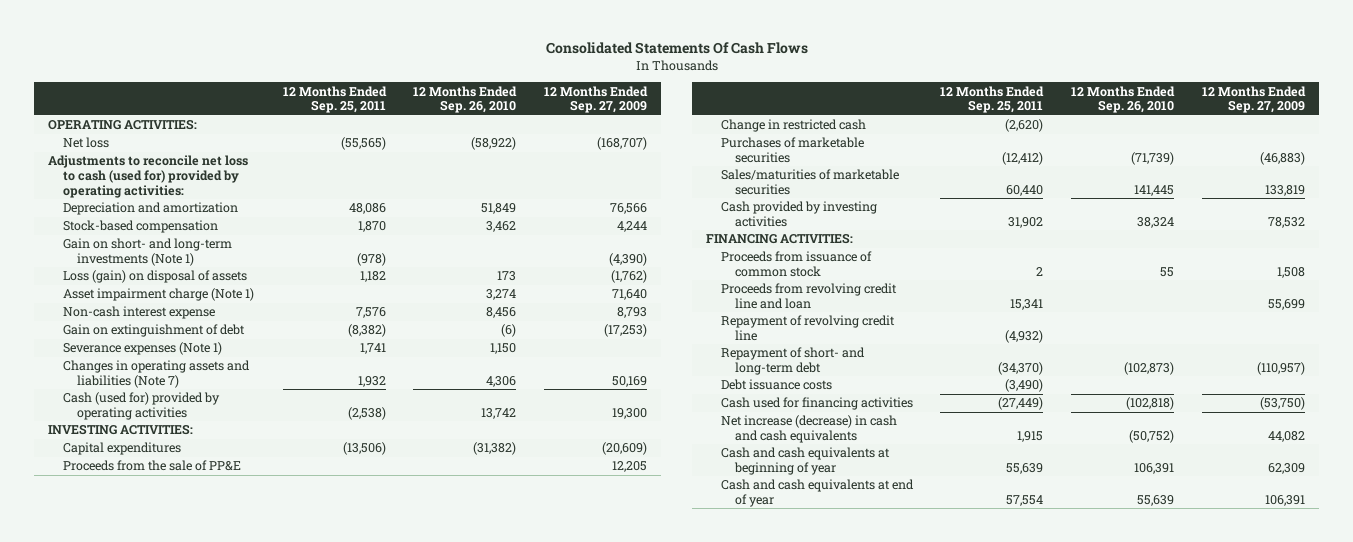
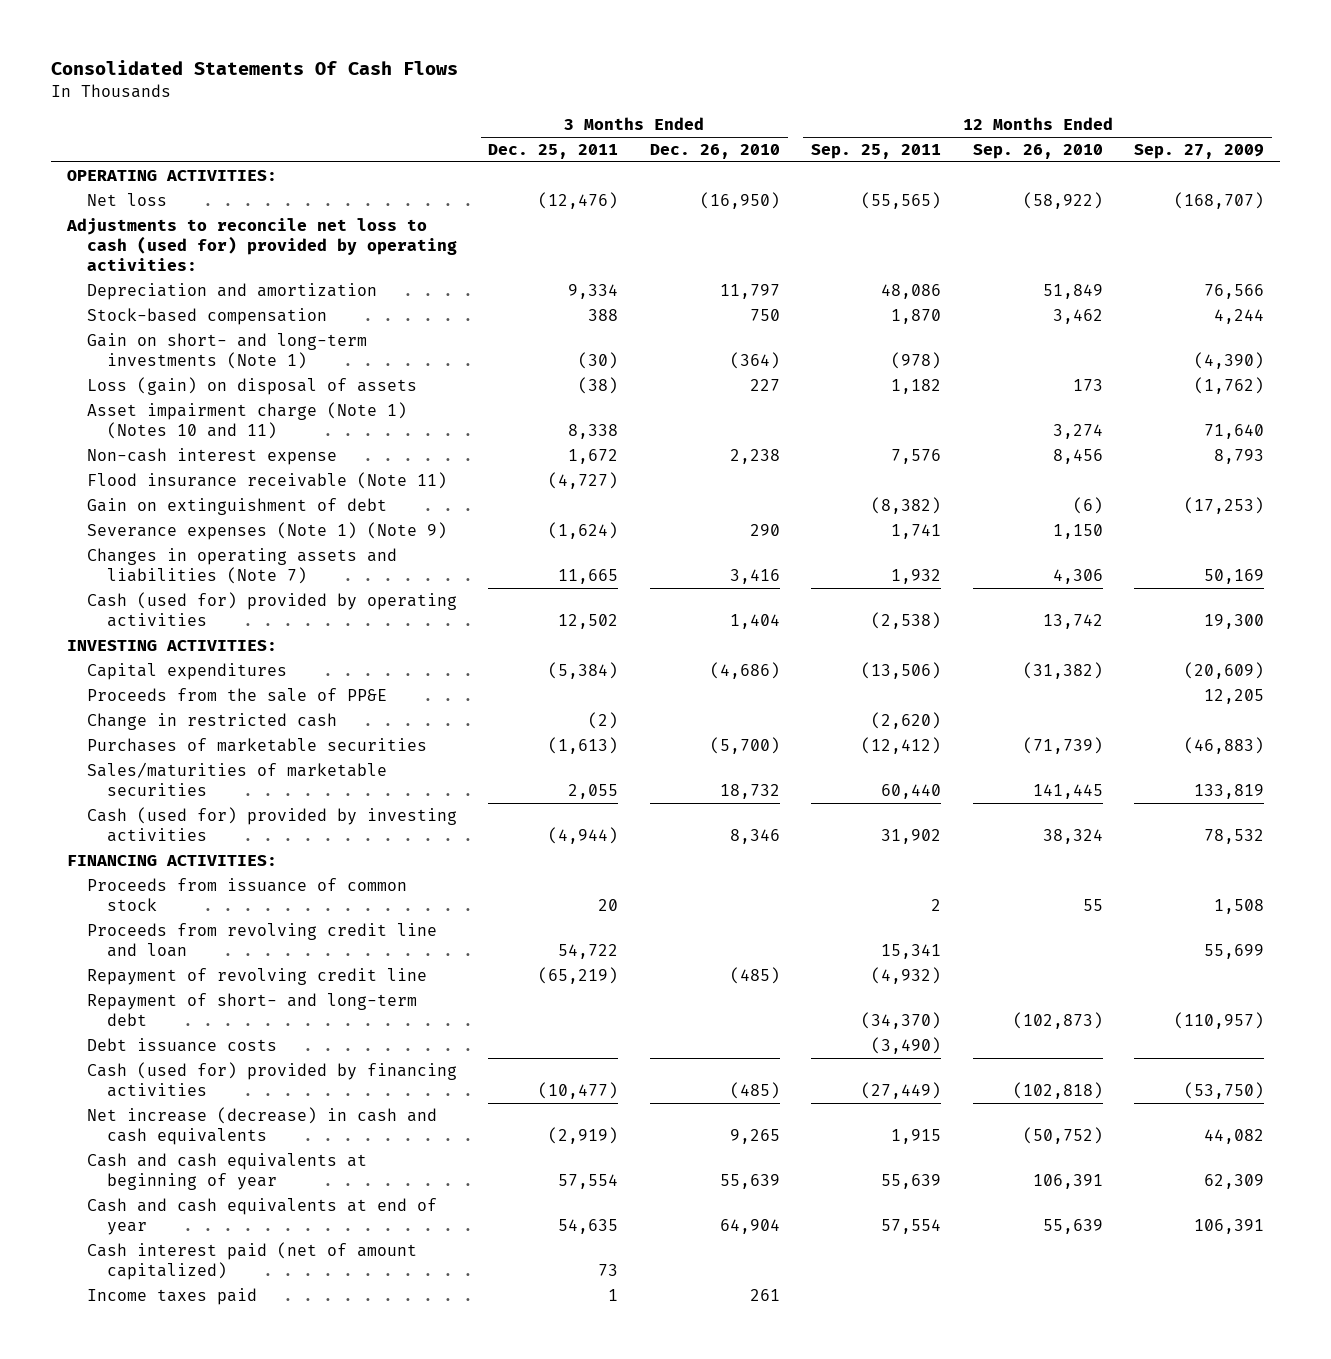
- | 12 Months Ended Sep. 25, 2011 | 12 Months Ended Sep. 26, 2010 | 12 Months Ended Sep. 27, 2009
+ | 3 Months Ended Dec. 25, 2011 | 3 Months Ended Dec. 26, 2010 | 12 Months Ended Sep. 25, 2011 | 12 Months Ended Sep. 26, 2010 | 12 Months Ended Sep. 27, 2009
- Asset impairment charge (Note 1) | | 3,274 | 71,640
+ Asset impairment charge (Note 1) (Notes 10 and 11) | 8,338 | | | 3,274 | 71,640
+ Flood insurance receivable (Note 11) | (4,727) | | | |
- Severance expenses (Note 1) | 1,741 | 1,150 |
+ Severance expenses (Note 1) (Note 9) | (1,624) | 290 | 1,741 | 1,150 |
- Cash provided by investing activities | 31,902 | 38,324 | 78,532
+ Cash (used for) provided by investing activities | (4,944) | 8,346 | 31,902 | 38,324 | 78,532
- Cash used for financing activities | (27,449) | (102,818) | (53,750)
+ Cash (used for) provided by financing activities | (10,477) | (485) | (27,449) | (102,818) | (53,750)
+ Cash interest paid (net of amount capitalized) | 73 | | | |
+ Income taxes paid | 1 | 261 | | |

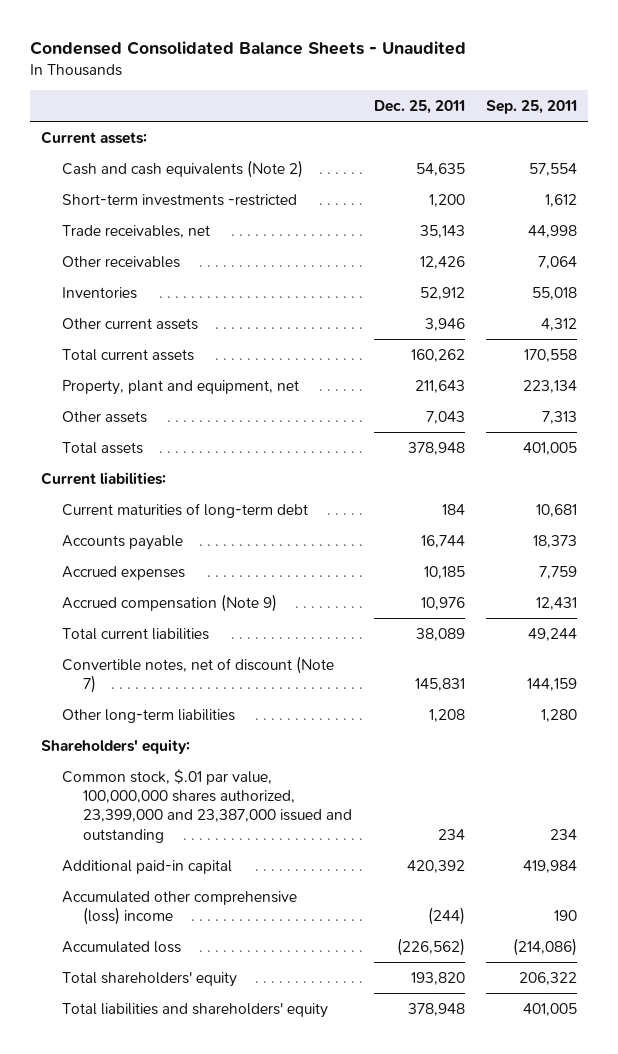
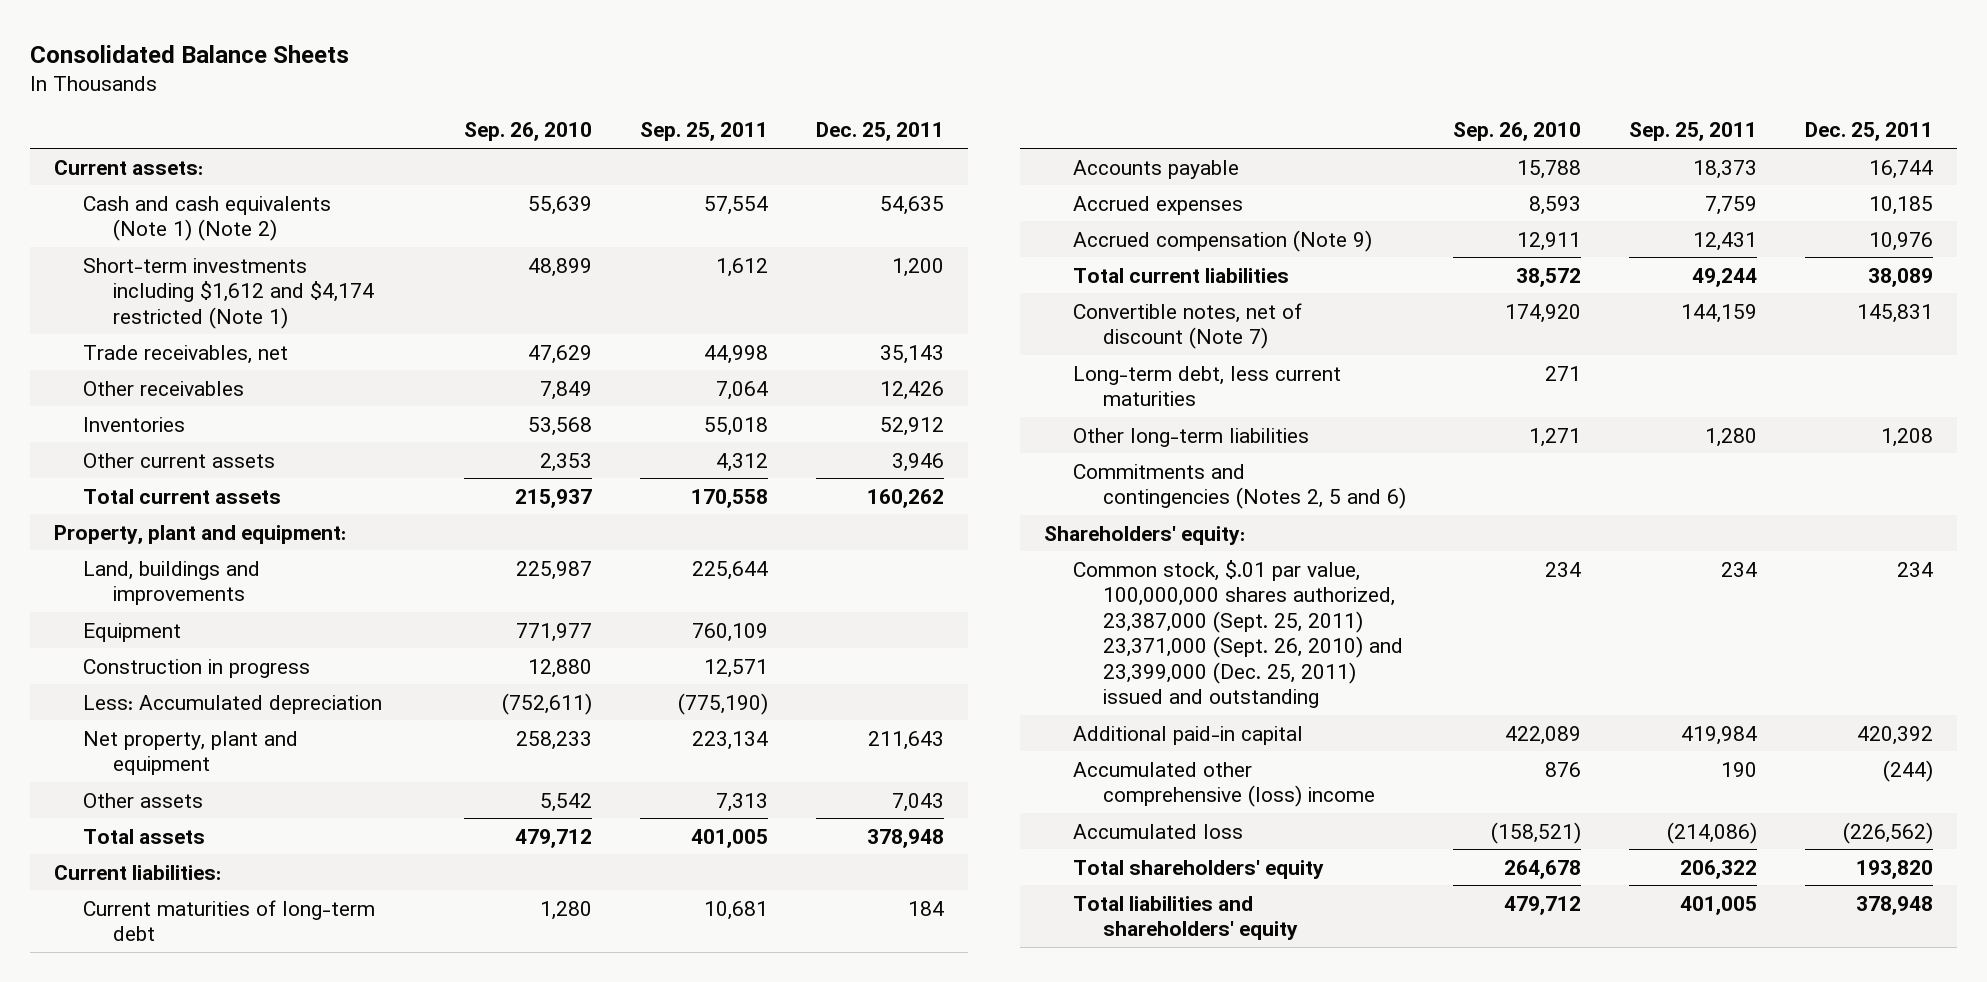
- Condensed Consolidated Balance Sheets - Unaudited
+ Consolidated Balance Sheets
- | Dec. 25, 2011 | Sep. 25, 2011
+ | Sep. 26, 2010 | Sep. 25, 2011 | Dec. 25, 2011
- Cash and cash equivalents (Note 2) | 54,635 | 57,554
- Short-term investments -restricted | 1,200 | 1,612
+ Cash and cash equivalents (Note 1) (Note 2) | 55,639 | 57,554 | 54,635
+ Short-term investments including $1,612 and $4,174 restricted (Note 1) | 48,899 | 1,612 | 1,200
- Property, plant and equipment, net | 211,643 | 223,134
+ Property, plant and equipment:
+ Land, buildings and improvements | 225,987 | 225,644 |
+ Equipment | 771,977 | 760,109 |
+ Construction in progress | 12,880 | 12,571 |
+ Less: Accumulated depreciation | (752,611) | (775,190) |
+ Net property, plant and equipment | 258,233 | 223,134 | 211,643
+ Long-term debt, less current maturities | 271 | |
+ Commitments and contingencies (Notes 2, 5 and 6)
- Common stock, $.01 par value, 100,000,000 shares authorized, 23,399,000 and 23,387,000 issued and outstanding | 234 | 234
+ Common stock, $.01 par value, 100,000,000 shares authorized, 23,387,000 (Sept. 25, 2011) 23,371,000 (Sept. 26, 2010) and 23,399,000 (Dec. 25, 2011) issued and outstanding | 234 | 234 | 234

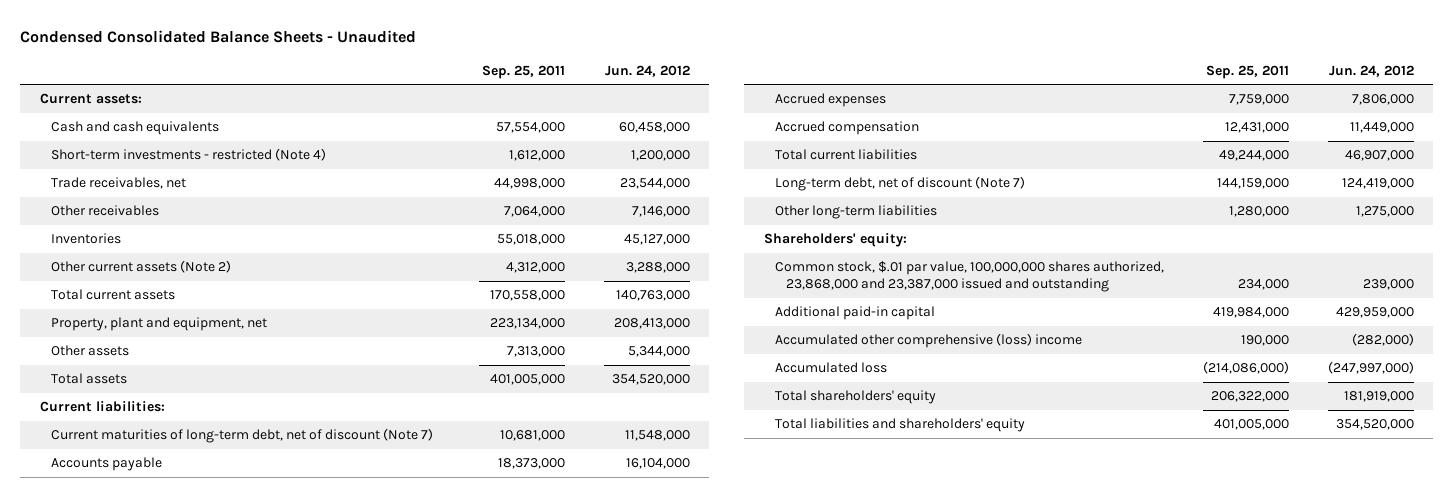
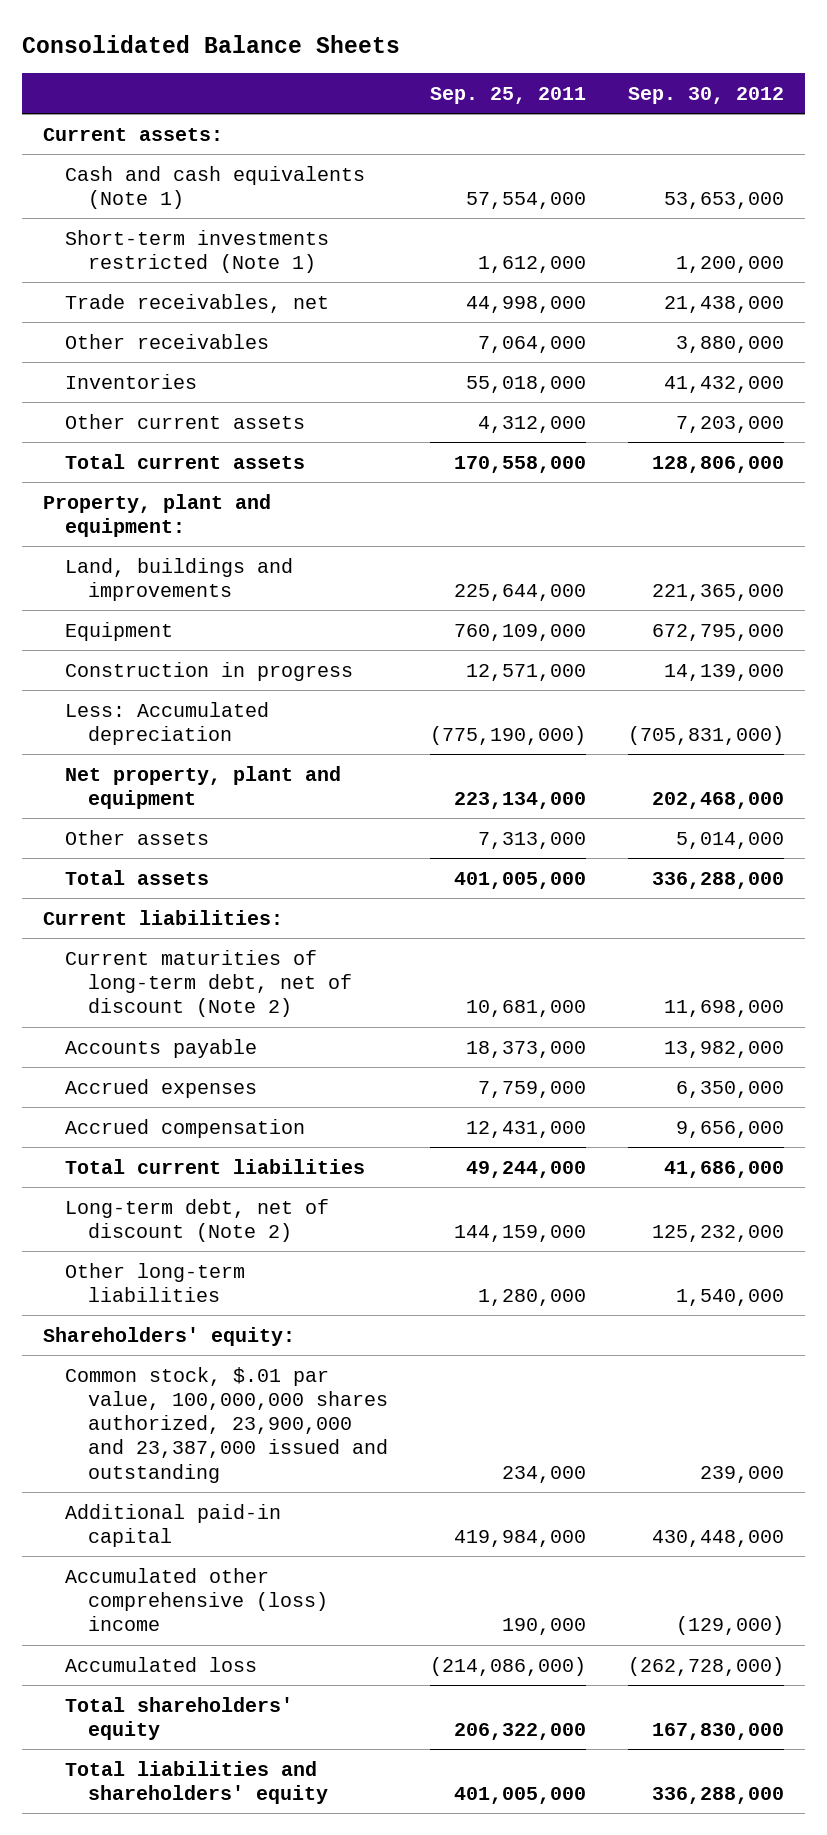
- Condensed Consolidated Balance Sheets - Unaudited
+ Consolidated Balance Sheets
- | Sep. 25, 2011 | Jun. 24, 2012
+ | Sep. 25, 2011 | Sep. 30, 2012
- Cash and cash equivalents | 57,554,000 | 60,458,000
- Short-term investments - restricted (Note 4) | 1,612,000 | 1,200,000
+ Cash and cash equivalents (Note 1) | 57,554,000 | 53,653,000
+ Short-term investments restricted (Note 1) | 1,612,000 | 1,200,000
- Other current assets (Note 2) | 4,312,000 | 3,288,000
+ Other current assets | 4,312,000 | 7,203,000
- Property, plant and equipment, net | 223,134,000 | 208,413,000
+ Property, plant and equipment:
+ Land, buildings and improvements | 225,644,000 | 221,365,000
+ Equipment | 760,109,000 | 672,795,000
+ Construction in progress | 12,571,000 | 14,139,000
+ Less: Accumulated depreciation | (775,190,000) | (705,831,000)
+ Net property, plant and equipment | 223,134,000 | 202,468,000
- Current maturities of long-term debt, net of discount (Note 7) | 10,681,000 | 11,548,000
+ Current maturities of long-term debt, net of discount (Note 2) | 10,681,000 | 11,698,000
- Long-term debt, net of discount (Note 7) | 144,159,000 | 124,419,000
+ Long-term debt, net of discount (Note 2) | 144,159,000 | 125,232,000
- Common stock, $.01 par value, 100,000,000 shares authorized, 23,868,000 and 23,387,000 issued and outstanding | 234,000 | 239,000
+ Common stock, $.01 par value, 100,000,000 shares authorized, 23,900,000 and 23,387,000 issued and outstanding | 234,000 | 239,000

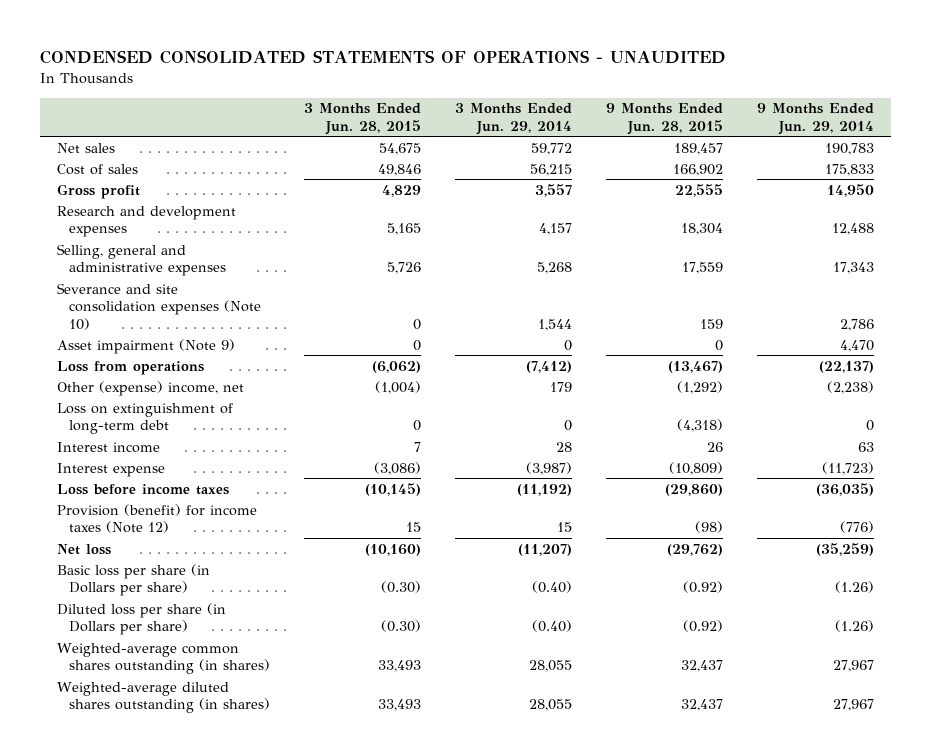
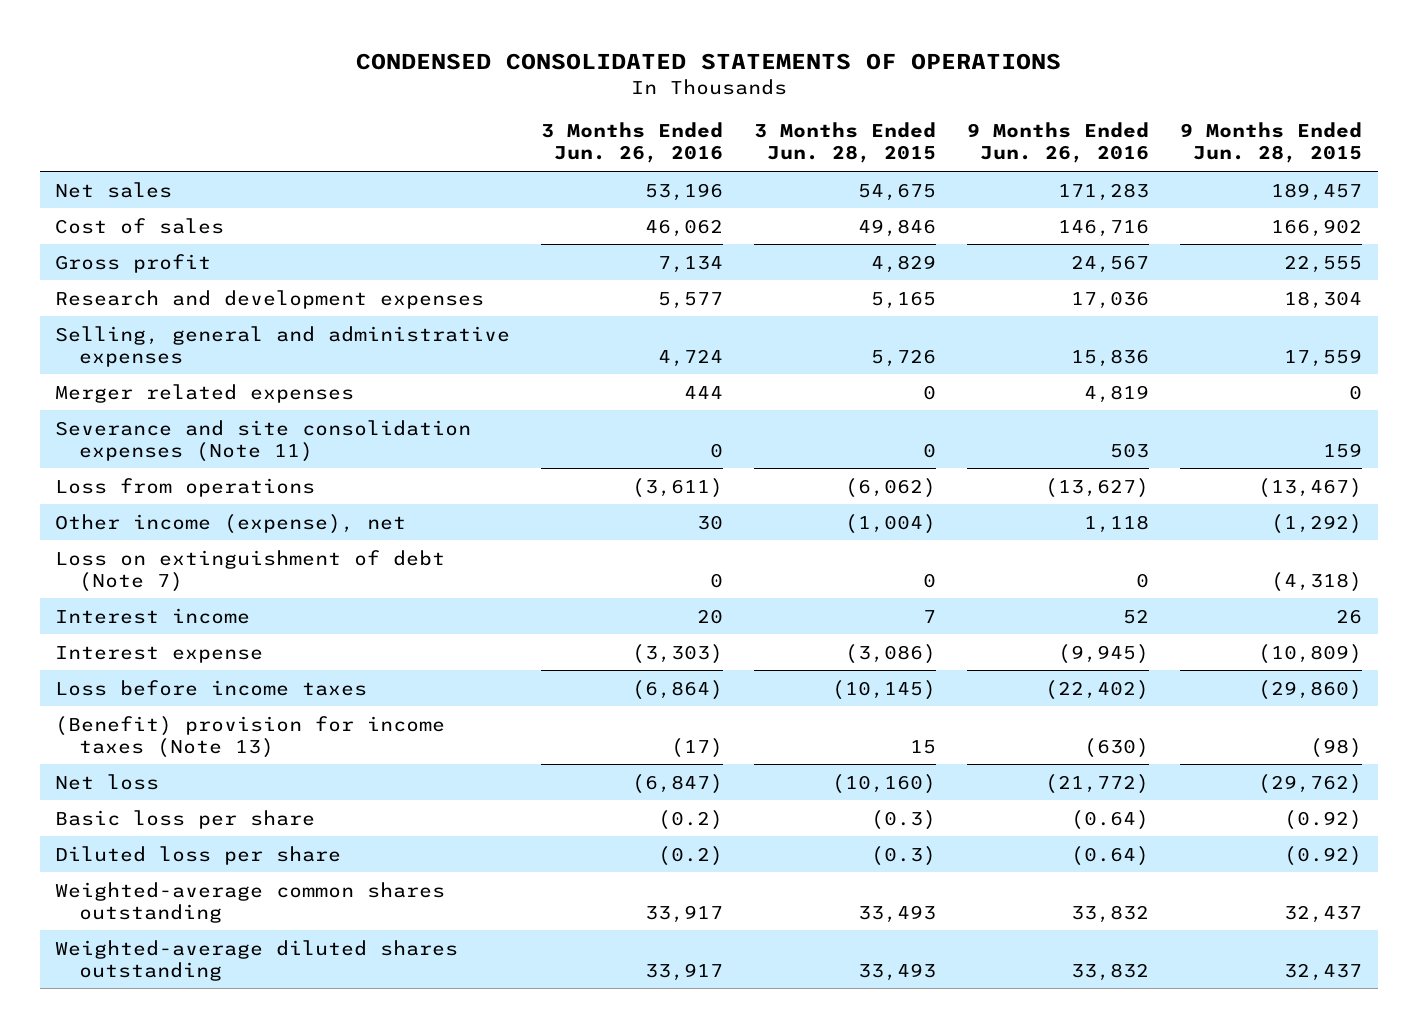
- CONDENSED CONSOLIDATED STATEMENTS OF OPERATIONS - UNAUDITED
+ CONDENSED CONSOLIDATED STATEMENTS OF OPERATIONS
- | 3 Months Ended Jun. 28, 2015 | 3 Months Ended Jun. 29, 2014 | 9 Months Ended Jun. 28, 2015 | 9 Months Ended Jun. 29, 2014
+ | 3 Months Ended Jun. 26, 2016 | 3 Months Ended Jun. 28, 2015 | 9 Months Ended Jun. 26, 2016 | 9 Months Ended Jun. 28, 2015
- Severance and site consolidation expenses (Note 10) | 0 | 1,544 | 159 | 2,786
- Asset impairment (Note 9) | 0 | 0 | 0 | 4,470
+ Merger related expenses | 444 | 0 | 4,819 | 0
+ Severance and site consolidation expenses (Note 11) | 0 | 0 | 503 | 159
- Other (expense) income, net | (1,004) | 179 | (1,292) | (2,238)
- Loss on extinguishment of long-term debt | 0 | 0 | (4,318) | 0
+ Other income (expense), net | 30 | (1,004) | 1,118 | (1,292)
+ Loss on extinguishment of debt (Note 7) | 0 | 0 | 0 | (4,318)
- Provision (benefit) for income taxes (Note 12) | 15 | 15 | (98) | (776)
+ (Benefit) provision for income taxes (Note 13) | (17) | 15 | (630) | (98)
- Basic loss per share (in Dollars per share) | (0.30) | (0.40) | (0.92) | (1.26)
- Diluted loss per share (in Dollars per share) | (0.30) | (0.40) | (0.92) | (1.26)
- Weighted-average common shares outstanding (in shares) | 33,493 | 28,055 | 32,437 | 27,967
- Weighted-average diluted shares outstanding (in shares) | 33,493 | 28,055 | 32,437 | 27,967
+ Basic loss per share | (0.2) | (0.3) | (0.64) | (0.92)
+ Diluted loss per share | (0.2) | (0.3) | (0.64) | (0.92)
+ Weighted-average common shares outstanding | 33,917 | 33,493 | 33,832 | 32,437
+ Weighted-average diluted shares outstanding | 33,917 | 33,493 | 33,832 | 32,437

